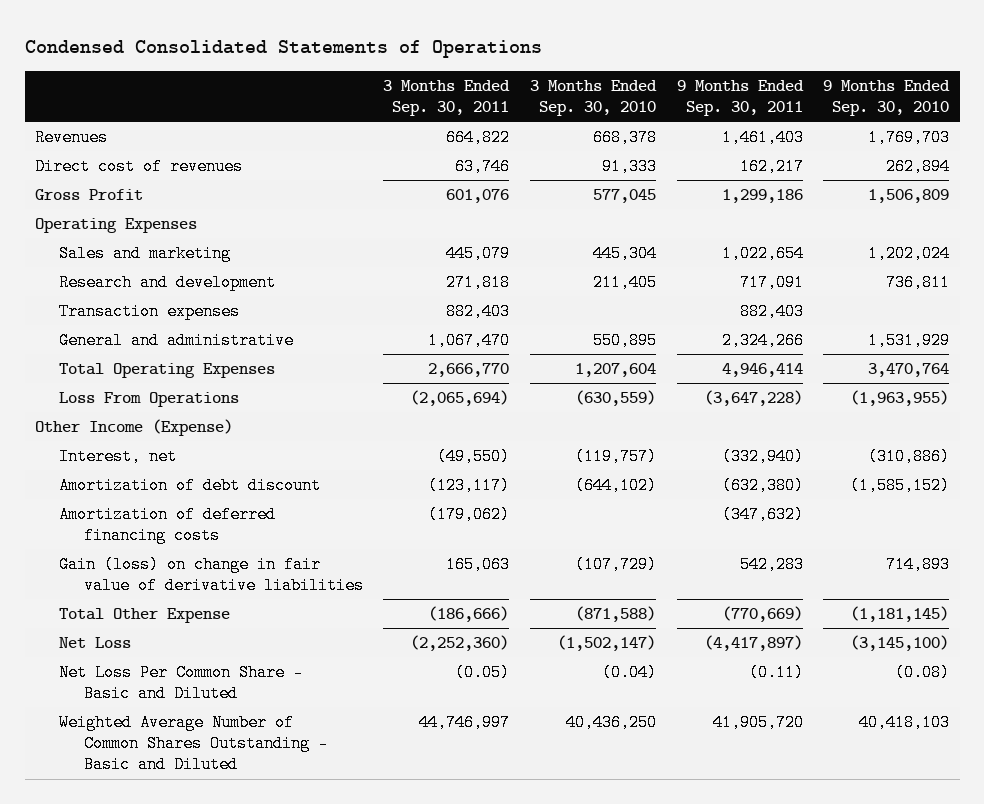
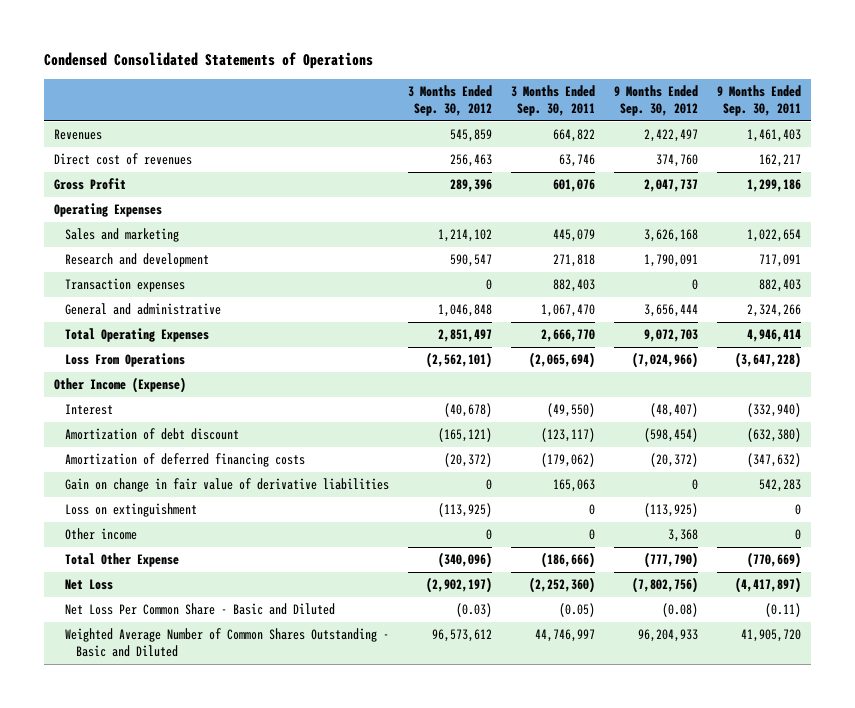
- | 3 Months Ended Sep. 30, 2011 | 3 Months Ended Sep. 30, 2010 | 9 Months Ended Sep. 30, 2011 | 9 Months Ended Sep. 30, 2010
+ | 3 Months Ended Sep. 30, 2012 | 3 Months Ended Sep. 30, 2011 | 9 Months Ended Sep. 30, 2012 | 9 Months Ended Sep. 30, 2011
- Interest, net | (49,550) | (119,757) | (332,940) | (310,886)
+ Interest | (40,678) | (49,550) | (48,407) | (332,940)
- Gain (loss) on change in fair value of derivative liabilities | 165,063 | (107,729) | 542,283 | 714,893
+ Gain on change in fair value of derivative liabilities | 0 | 165,063 | 0 | 542,283
+ Loss on extinguishment | (113,925) | 0 | (113,925) | 0
+ Other income | 0 | 0 | 3,368 | 0

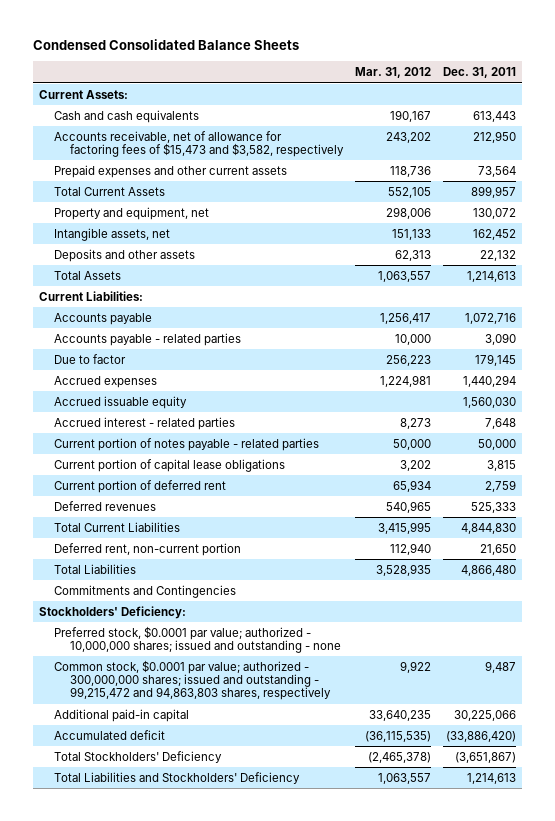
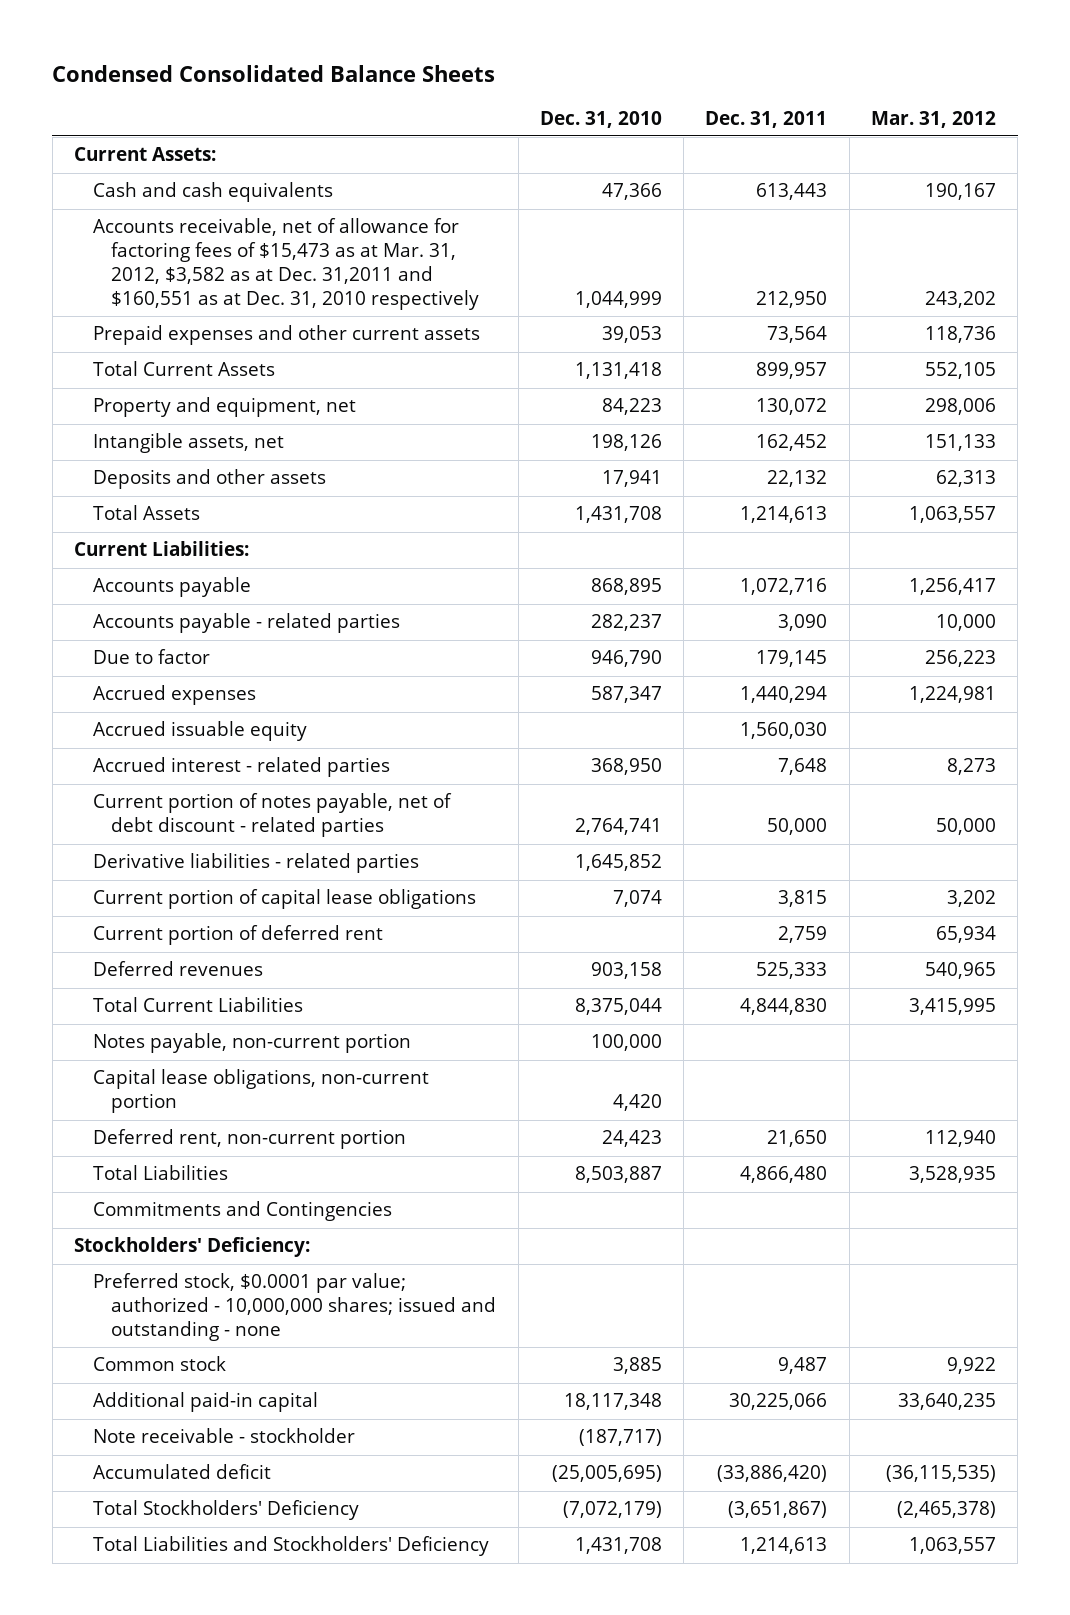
- | Mar. 31, 2012 | Dec. 31, 2011
+ | Dec. 31, 2010 | Dec. 31, 2011 | Mar. 31, 2012
- Accounts receivable, net of allowance for factoring fees of $15,473 and $3,582, respectively | 243,202 | 212,950
+ Accounts receivable, net of allowance for factoring fees of $15,473 as at Mar. 31, 2012, $3,582 as at Dec. 31,2011 and $160,551 as at Dec. 31, 2010 respectively | 1,044,999 | 212,950 | 243,202
- Current portion of notes payable - related parties | 50,000 | 50,000
+ Current portion of notes payable, net of debt discount - related parties | 2,764,741 | 50,000 | 50,000
+ Derivative liabilities - related parties | 1,645,852 | |
+ Notes payable, non-current portion | 100,000 | |
+ Capital lease obligations, non-current portion | 4,420 | |
- Common stock, $0.0001 par value; authorized - 300,000,000 shares; issued and outstanding - 99,215,472 and 94,863,803 shares, respectively | 9,922 | 9,487
+ Common stock | 3,885 | 9,487 | 9,922
+ Note receivable - stockholder | (187,717) | |

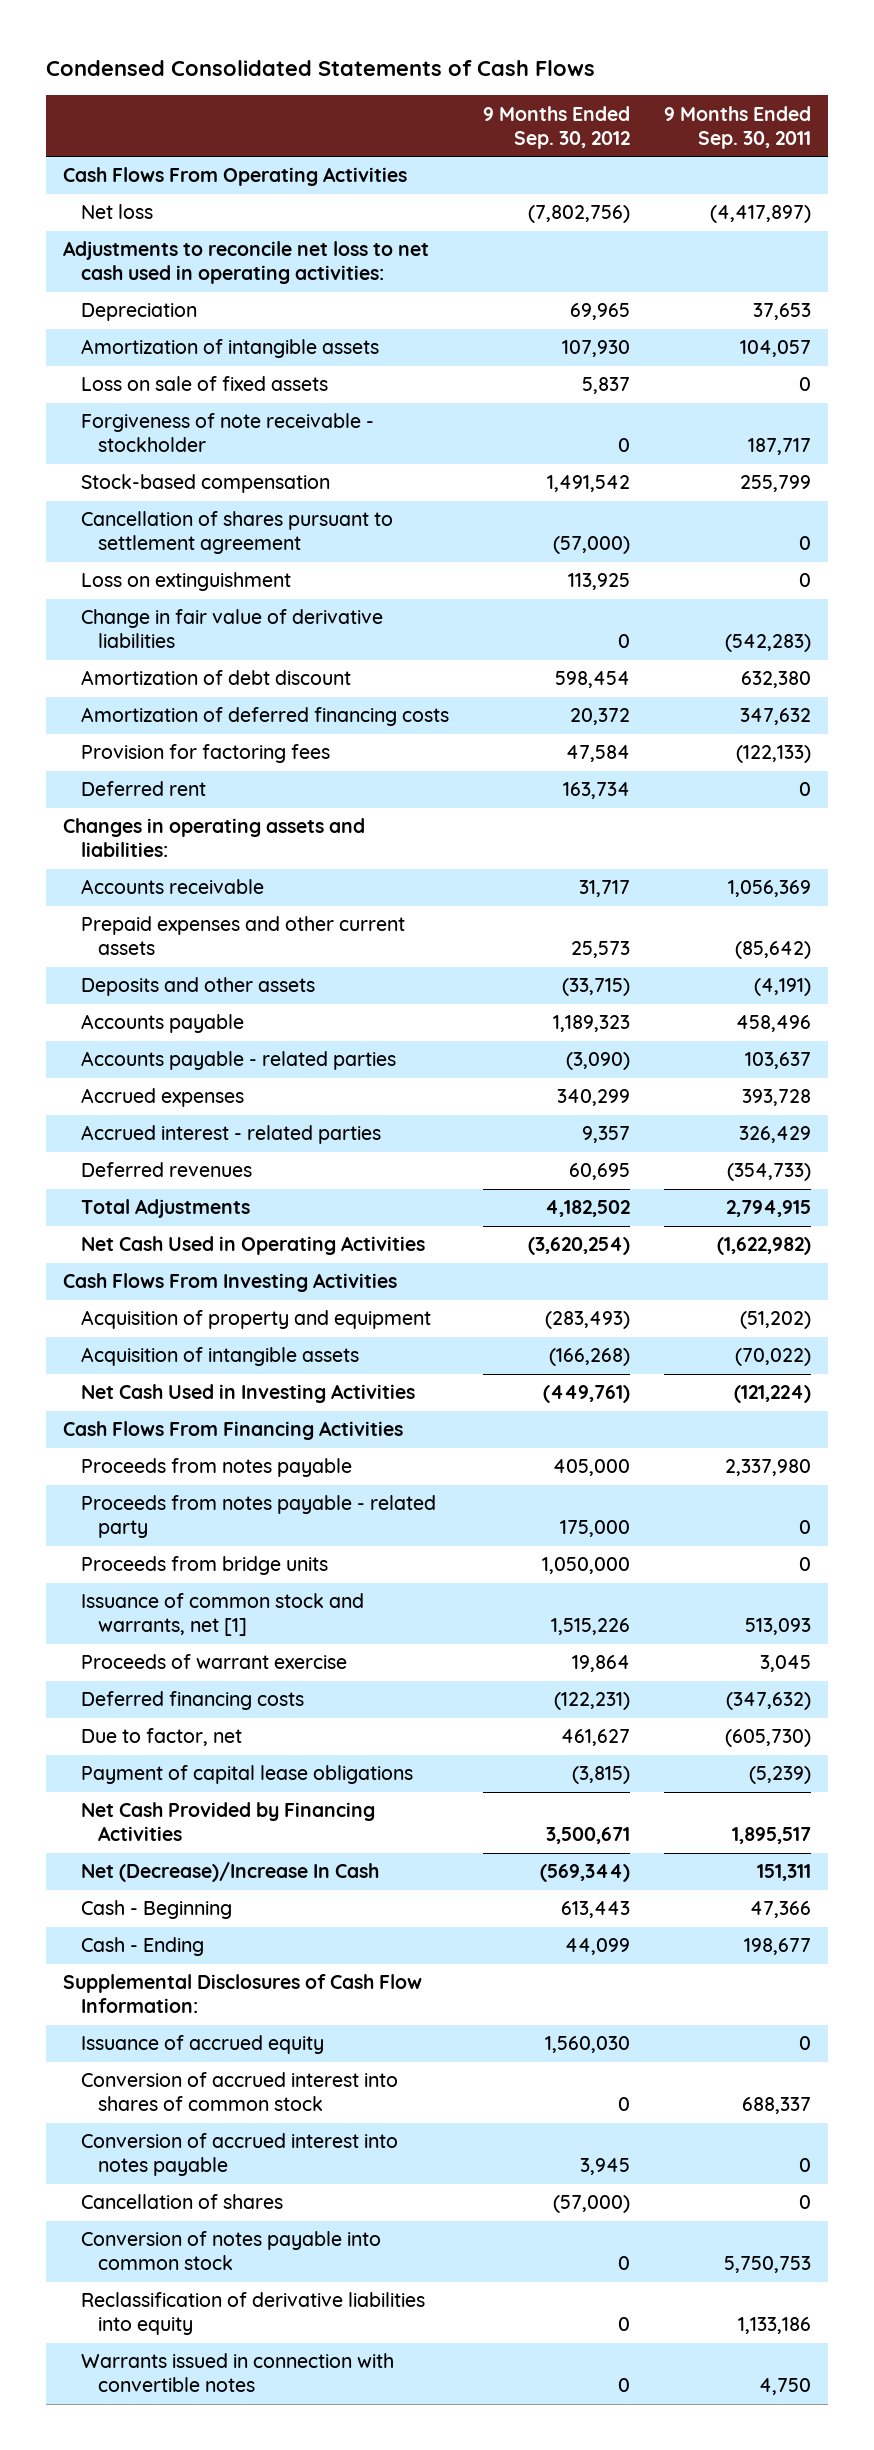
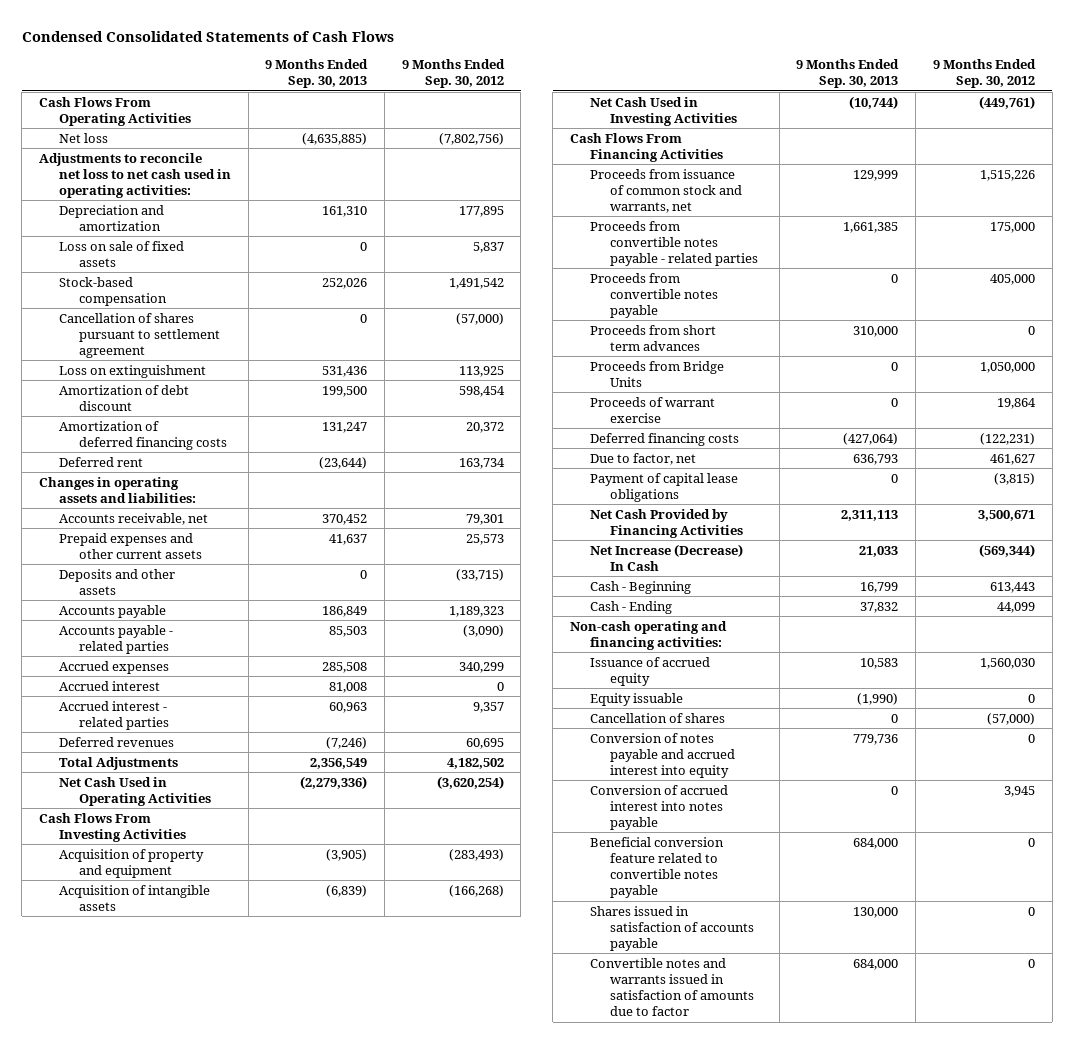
- | 9 Months Ended Sep. 30, 2012 | 9 Months Ended Sep. 30, 2011
+ | 9 Months Ended Sep. 30, 2013 | 9 Months Ended Sep. 30, 2012
- Depreciation | 69,965 | 37,653
- Amortization of intangible assets | 107,930 | 104,057
+ Depreciation and amortization | 161,310 | 177,895
- Forgiveness of note receivable - stockholder | 0 | 187,717
- Change in fair value of derivative liabilities | 0 | (542,283)
- Provision for factoring fees | 47,584 | (122,133)
- Accounts receivable | 31,717 | 1,056,369
+ Accounts receivable, net | 370,452 | 79,301
+ Accrued interest | 81,008 | 0
- Proceeds from notes payable | 405,000 | 2,337,980
- Proceeds from notes payable - related party | 175,000 | 0
- Proceeds from bridge units | 1,050,000 | 0
- Issuance of common stock and warrants, net [1] | 1,515,226 | 513,093
+ Proceeds from issuance of common stock and warrants, net | 129,999 | 1,515,226
+ Proceeds from convertible notes payable - related parties | 1,661,385 | 175,000
+ Proceeds from convertible notes payable | 0 | 405,000
+ Proceeds from short term advances | 310,000 | 0
+ Proceeds from Bridge Units | 0 | 1,050,000
- Net (Decrease)/Increase In Cash | (569,344) | 151,311
+ Net Increase (Decrease) In Cash | 21,033 | (569,344)
- Supplemental Disclosures of Cash Flow Information:
+ Non-cash operating and financing activities:
- Conversion of accrued interest into shares of common stock | 0 | 688,337
+ Equity issuable | (1,990) | 0
- Conversion of notes payable into common stock | 0 | 5,750,753
- Reclassification of derivative liabilities into equity | 0 | 1,133,186
- Warrants issued in connection with convertible notes | 0 | 4,750
+ Conversion of notes payable and accrued interest into equity | 779,736 | 0
moved down: Conversion of accrued interest into notes payable | 0 | 3,945
+ Beneficial conversion feature related to convertible notes payable | 684,000 | 0
+ Shares issued in satisfaction of accounts payable | 130,000 | 0
+ Convertible notes and warrants issued in satisfaction of amounts due to factor | 684,000 | 0

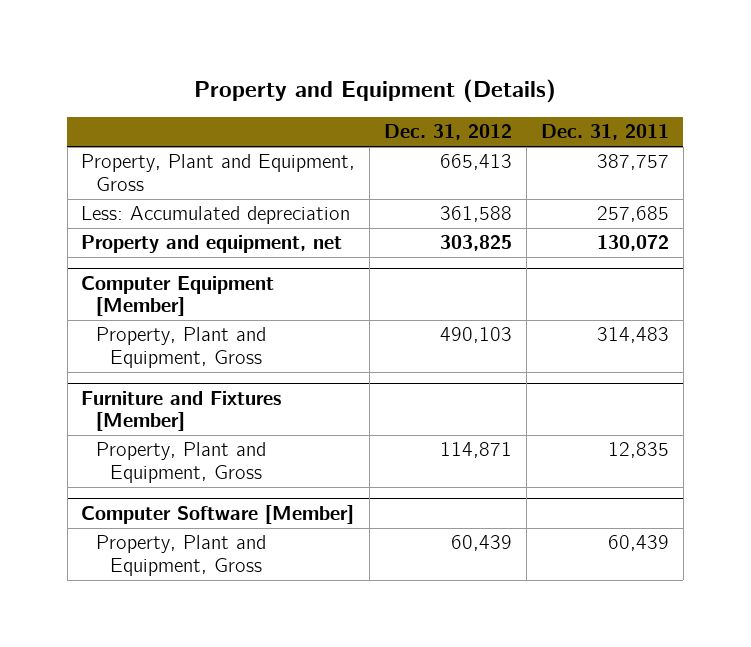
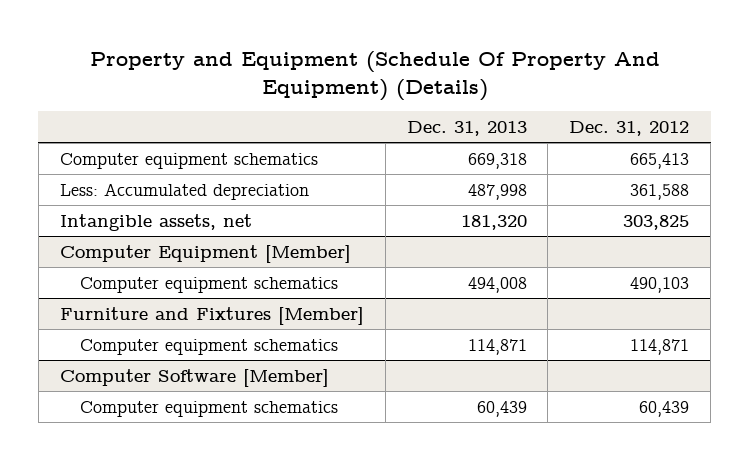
- Property and Equipment (Details)
+ Property and Equipment (Schedule Of Property And Equipment) (Details)
- | Dec. 31, 2012 | Dec. 31, 2011
+ | Dec. 31, 2013 | Dec. 31, 2012
- Property, Plant and Equipment, Gross | 665,413 | 387,757
+ Computer equipment schematics | 669,318 | 665,413
- Property and equipment, net | 303,825 | 130,072
+ Intangible assets, net | 181,320 | 303,825
@ Computer Equipment [Member]
- Property, Plant and Equipment, Gross | 490,103 | 314,483
+ Computer equipment schematics | 494,008 | 490,103
@ Furniture and Fixtures [Member]
- Property, Plant and Equipment, Gross | 114,871 | 12,835
+ Computer equipment schematics | 114,871 | 114,871
@ Computer Software [Member]
- Property, Plant and Equipment, Gross | 60,439 | 60,439
+ Computer equipment schematics | 60,439 | 60,439

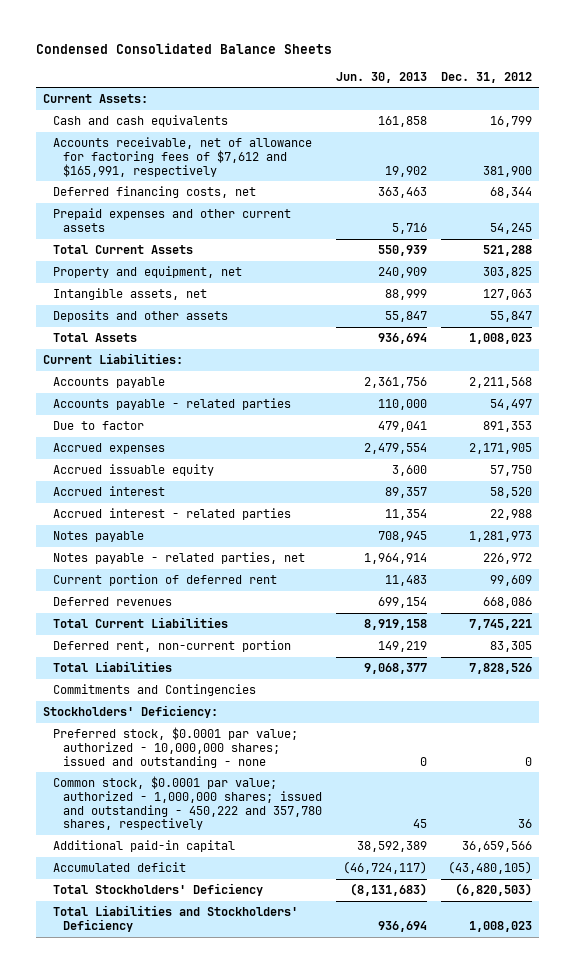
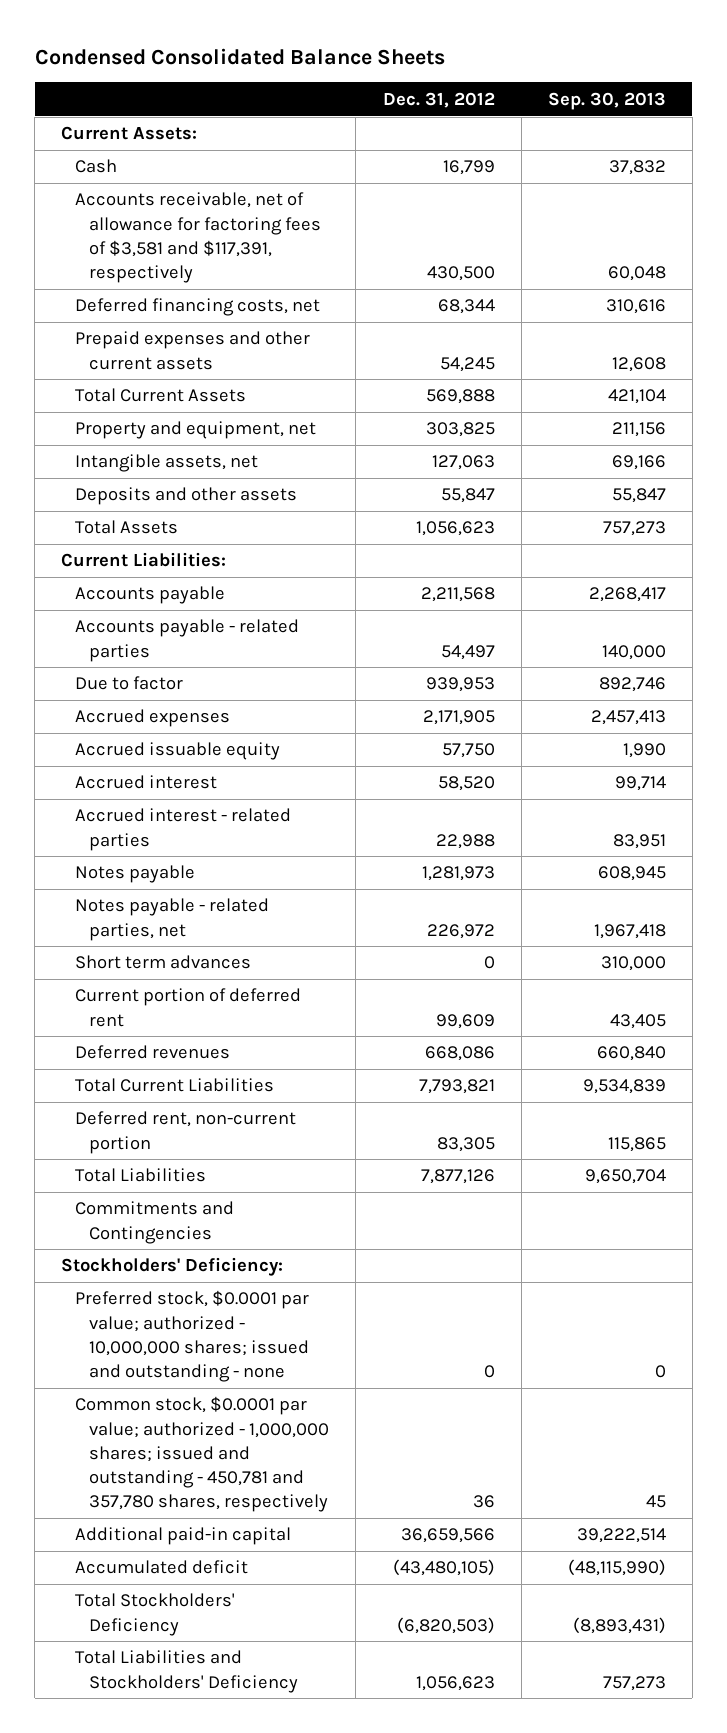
- | Jun. 30, 2013 | Dec. 31, 2012
+ | Dec. 31, 2012 | Sep. 30, 2013
- Cash and cash equivalents | 161,858 | 16,799
- Accounts receivable, net of allowance for factoring fees of $7,612 and $165,991, respectively | 19,902 | 381,900
+ Cash | 16,799 | 37,832
+ Accounts receivable, net of allowance for factoring fees of $3,581 and $117,391, respectively | 430,500 | 60,048
- Total Current Assets | 550,939 | 521,288
+ Total Current Assets | 569,888 | 421,104
- Total Assets | 936,694 | 1,008,023
+ Total Assets | 1,056,623 | 757,273
- Due to factor | 479,041 | 891,353
+ Due to factor | 939,953 | 892,746
+ Short term advances | 0 | 310,000
- Total Current Liabilities | 8,919,158 | 7,745,221
+ Total Current Liabilities | 7,793,821 | 9,534,839
- Total Liabilities | 9,068,377 | 7,828,526
+ Total Liabilities | 7,877,126 | 9,650,704
- Common stock, $0.0001 par value; authorized - 1,000,000 shares; issued and outstanding - 450,222 and 357,780 shares, respectively | 45 | 36
+ Common stock, $0.0001 par value; authorized - 1,000,000 shares; issued and outstanding - 450,781 and 357,780 shares, respectively | 36 | 45
- Total Liabilities and Stockholders' Deficiency | 936,694 | 1,008,023
+ Total Liabilities and Stockholders' Deficiency | 1,056,623 | 757,273

